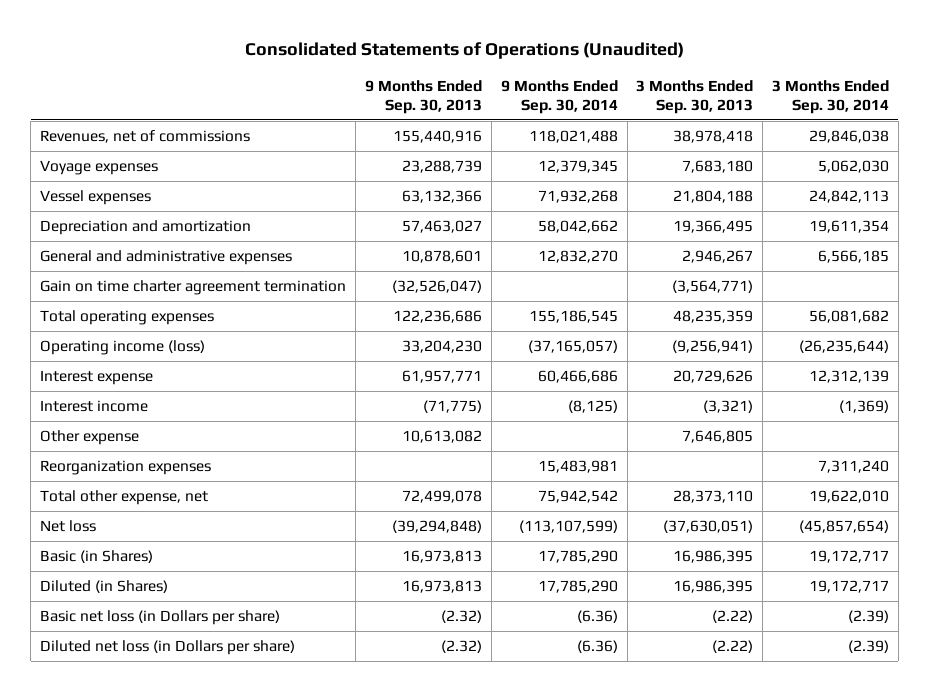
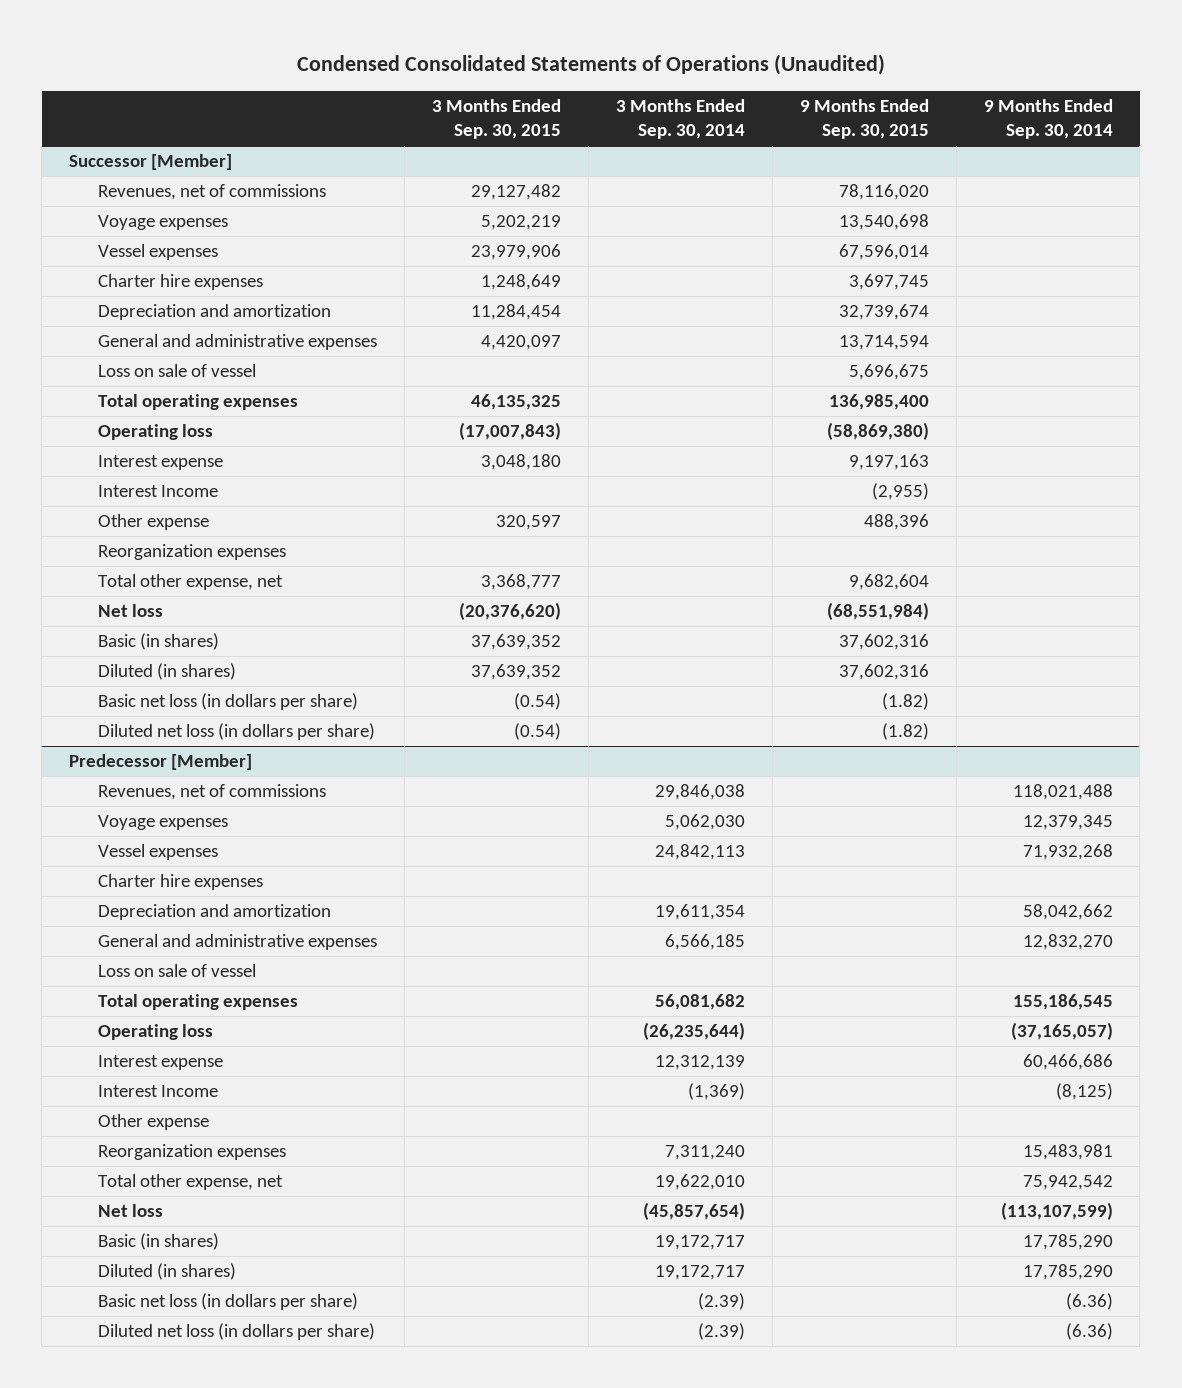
- Consolidated Statements of Operations (Unaudited)
+ Condensed Consolidated Statements of Operations (Unaudited)
- | 9 Months Ended Sep. 30, 2013 | 9 Months Ended Sep. 30, 2014 | 3 Months Ended Sep. 30, 2013 | 3 Months Ended Sep. 30, 2014
+ | 3 Months Ended Sep. 30, 2015 | 3 Months Ended Sep. 30, 2014 | 9 Months Ended Sep. 30, 2015 | 9 Months Ended Sep. 30, 2014
+ Successor [Member]
+ Revenues, net of commissions | 29,127,482 | | 78,116,020 |
+ Voyage expenses | 5,202,219 | | 13,540,698 |
+ Vessel expenses | 23,979,906 | | 67,596,014 |
+ Charter hire expenses | 1,248,649 | | 3,697,745 |
+ Depreciation and amortization | 11,284,454 | | 32,739,674 |
+ General and administrative expenses | 4,420,097 | | 13,714,594 |
+ Loss on sale of vessel | | | 5,696,675 |
+ Total operating expenses | 46,135,325 | | 136,985,400 |
+ Operating loss | (17,007,843) | | (58,869,380) |
+ Interest expense | 3,048,180 | | 9,197,163 |
+ Interest Income | | | (2,955) |
+ Other expense | 320,597 | | 488,396 |
+ Reorganization expenses
+ Total other expense, net | 3,368,777 | | 9,682,604 |
+ Net loss | (20,376,620) | | (68,551,984) |
+ Basic (in shares) | 37,639,352 | | 37,602,316 |
+ Diluted (in shares) | 37,639,352 | | 37,602,316 |
+ Basic net loss (in dollars per share) | (0.54) | | (1.82) |
+ Diluted net loss (in dollars per share) | (0.54) | | (1.82) |
+ Predecessor [Member]
+ Charter hire expenses
- Gain on time charter agreement termination | (32,526,047) | | (3,564,771) |
+ Loss on sale of vessel
- Operating income (loss) | 33,204,230 | (37,165,057) | (9,256,941) | (26,235,644)
+ Operating loss | | (26,235,644) | | (37,165,057)
- Interest income | (71,775) | (8,125) | (3,321) | (1,369)
+ Interest Income | | (1,369) | | (8,125)
- Basic (in Shares) | 16,973,813 | 17,785,290 | 16,986,395 | 19,172,717
- Diluted (in Shares) | 16,973,813 | 17,785,290 | 16,986,395 | 19,172,717
- Basic net loss (in Dollars per share) | (2.32) | (6.36) | (2.22) | (2.39)
- Diluted net loss (in Dollars per share) | (2.32) | (6.36) | (2.22) | (2.39)
+ Basic (in shares) | | 19,172,717 | | 17,785,290
+ Diluted (in shares) | | 19,172,717 | | 17,785,290
+ Basic net loss (in dollars per share) | | (2.39) | | (6.36)
+ Diluted net loss (in dollars per share) | | (2.39) | | (6.36)

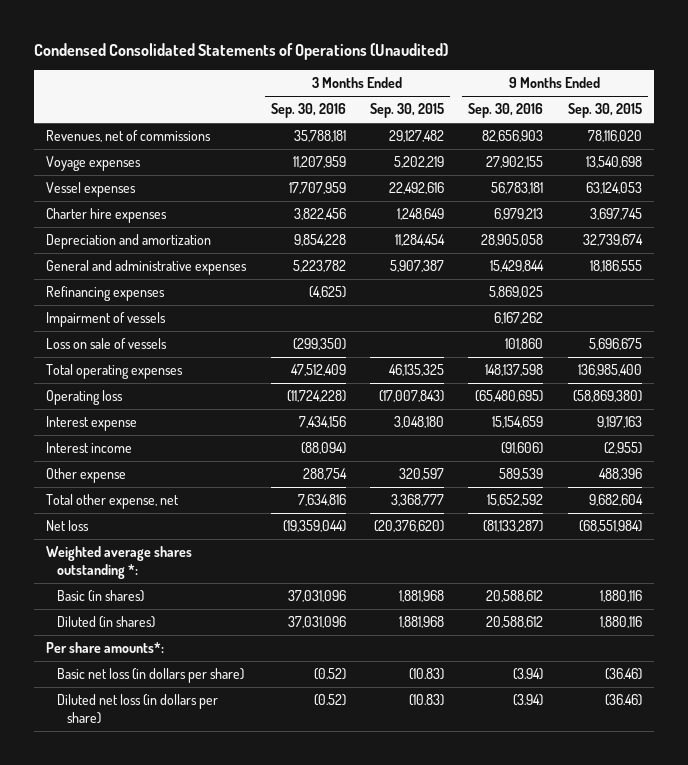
- | 3 Months Ended Sep. 30, 2015 | 3 Months Ended Sep. 30, 2014 | 9 Months Ended Sep. 30, 2015 | 9 Months Ended Sep. 30, 2014
+ | 3 Months Ended Sep. 30, 2016 | 3 Months Ended Sep. 30, 2015 | 9 Months Ended Sep. 30, 2016 | 9 Months Ended Sep. 30, 2015
- Successor [Member]
- Vessel expenses | 23,979,906 | | 67,596,014 |
+ Vessel expenses | 17,707,959 | 22,492,616 | 56,783,181 | 63,124,053
- General and administrative expenses | 4,420,097 | | 13,714,594 |
- Loss on sale of vessel | | | 5,696,675 |
+ General and administrative expenses | 5,223,782 | 5,907,387 | 15,429,844 | 18,186,555
+ Refinancing expenses | (4,625) | | 5,869,025 |
+ Impairment of vessels | | | 6,167,262 |
+ Loss on sale of vessels | (299,350) | | 101,860 | 5,696,675
- Interest Income | | | (2,955) |
+ Interest income | (88,094) | | (91,606) | (2,955)
- Reorganization expenses
- Basic (in shares) | 37,639,352 | | 37,602,316 |
- Diluted (in shares) | 37,639,352 | | 37,602,316 |
- Basic net loss (in dollars per share) | (0.54) | | (1.82) |
- Diluted net loss (in dollars per share) | (0.54) | | (1.82) |
- Predecessor [Member]
- Revenues, net of commissions | | 29,846,038 | | 118,021,488
- Voyage expenses | | 5,062,030 | | 12,379,345
- Vessel expenses | | 24,842,113 | | 71,932,268
- Charter hire expenses
- Depreciation and amortization | | 19,611,354 | | 58,042,662
- General and administrative expenses | | 6,566,185 | | 12,832,270
- Loss on sale of vessel
- Total operating expenses | | 56,081,682 | | 155,186,545
- Operating loss | | (26,235,644) | | (37,165,057)
- Interest expense | | 12,312,139 | | 60,466,686
- Interest Income | | (1,369) | | (8,125)
- Other expense
- Reorganization expenses | | 7,311,240 | | 15,483,981
- Total other expense, net | | 19,622,010 | | 75,942,542
- Net loss | | (45,857,654) | | (113,107,599)
- Basic (in shares) | | 19,172,717 | | 17,785,290
- Diluted (in shares) | | 19,172,717 | | 17,785,290
- Basic net loss (in dollars per share) | | (2.39) | | (6.36)
- Diluted net loss (in dollars per share) | | (2.39) | | (6.36)
+ Weighted average shares outstanding *:
+ Basic (in shares) | 37,031,096 | 1,881,968 | 20,588,612 | 1,880,116
+ Diluted (in shares) | 37,031,096 | 1,881,968 | 20,588,612 | 1,880,116
+ Per share amounts*:
+ Basic net loss (in dollars per share) | (0.52) | (10.83) | (3.94) | (36.46)
+ Diluted net loss (in dollars per share) | (0.52) | (10.83) | (3.94) | (36.46)

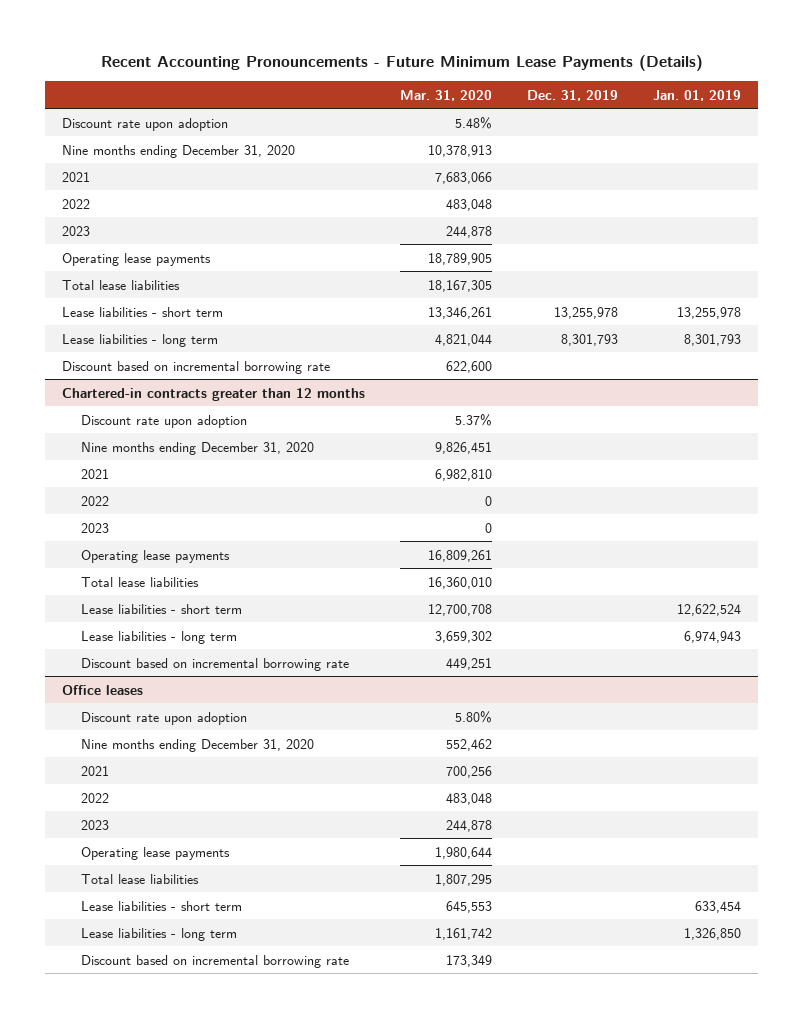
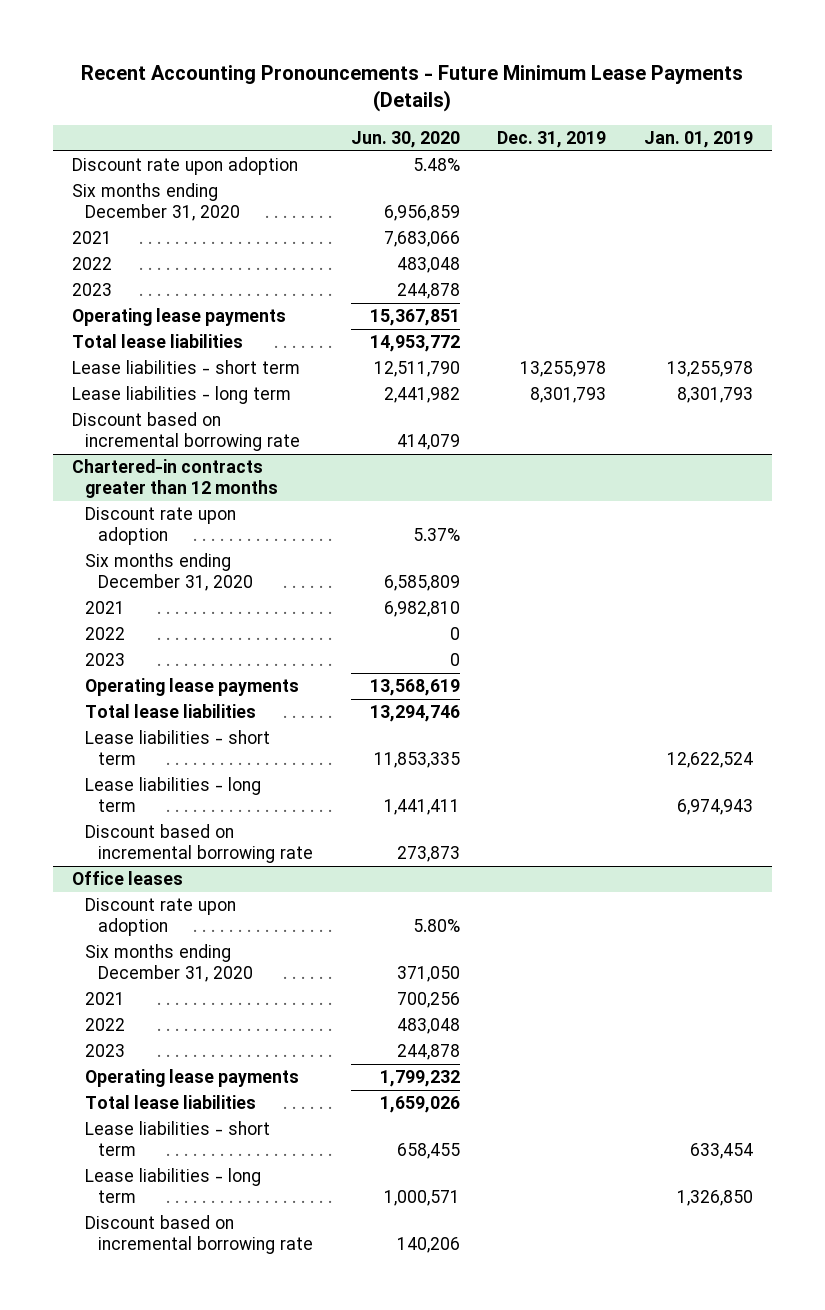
- | Mar. 31, 2020 | Dec. 31, 2019 | Jan. 01, 2019
+ | Jun. 30, 2020 | Dec. 31, 2019 | Jan. 01, 2019
- Nine months ending December 31, 2020 | 10,378,913 | |
+ Six months ending December 31, 2020 | 6,956,859 | |
@ Chartered-in contracts greater than 12 months
- Nine months ending December 31, 2020 | 9,826,451 | |
+ Six months ending December 31, 2020 | 6,585,809 | |
@ Office leases
- Nine months ending December 31, 2020 | 552,462 | |
+ Six months ending December 31, 2020 | 371,050 | |

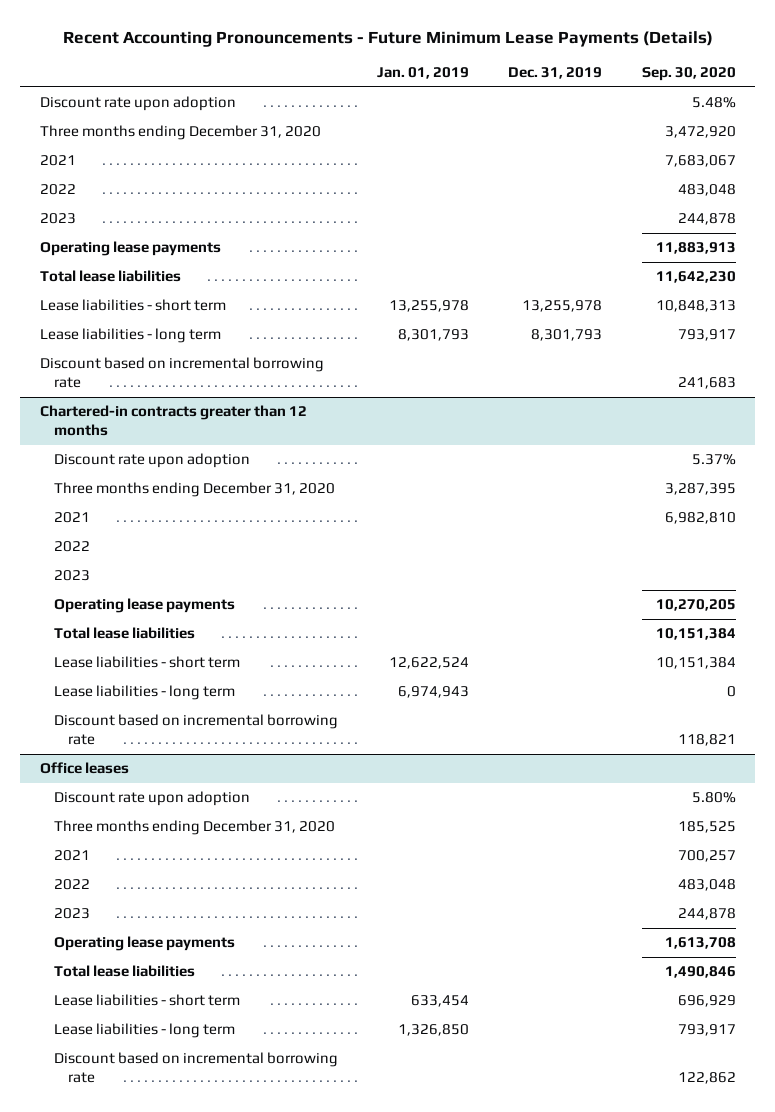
- | Jun. 30, 2020 | Dec. 31, 2019 | Jan. 01, 2019
+ | Jan. 01, 2019 | Dec. 31, 2019 | Sep. 30, 2020
- Six months ending December 31, 2020 | 6,956,859 | |
+ Three months ending December 31, 2020 | | | 3,472,920
@ Chartered-in contracts greater than 12 months
- Six months ending December 31, 2020 | 6,585,809 | |
+ Three months ending December 31, 2020 | | | 3,287,395
@ Office leases
- Six months ending December 31, 2020 | 371,050 | |
+ Three months ending December 31, 2020 | | | 185,525

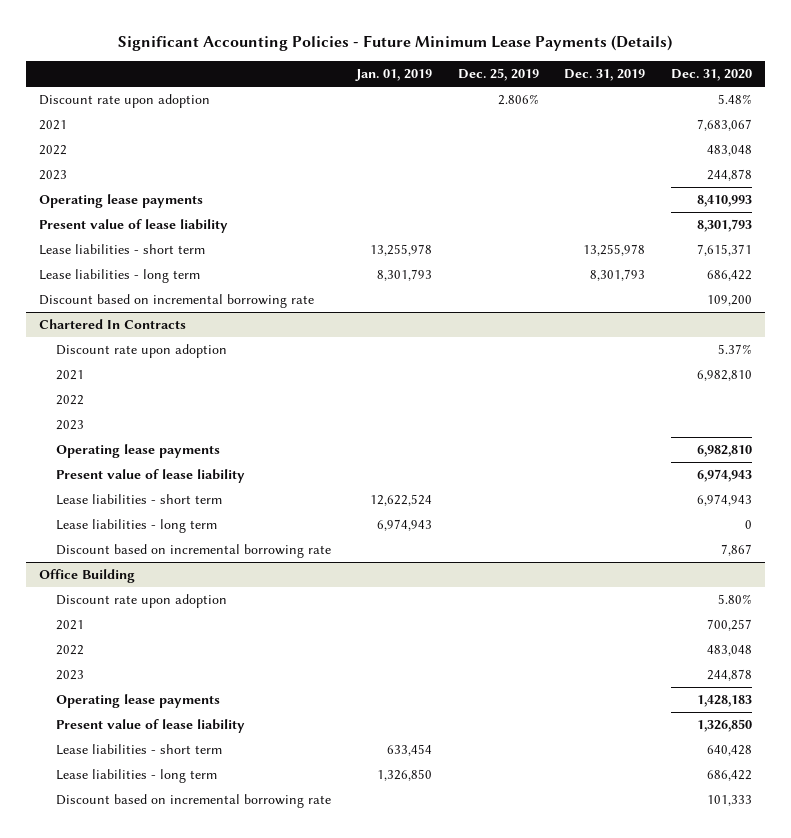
- Recent Accounting Pronouncements - Future Minimum Lease Payments (Details)
+ Significant Accounting Policies - Future Minimum Lease Payments (Details)
- | Jan. 01, 2019 | Dec. 31, 2019 | Sep. 30, 2020
+ | Jan. 01, 2019 | Dec. 25, 2019 | Dec. 31, 2019 | Dec. 31, 2020
- Three months ending December 31, 2020 | | | 3,472,920
- Total lease liabilities | | | 11,642,230
+ Present value of lease liability | | | | 8,301,793
- Chartered-in contracts greater than 12 months
+ Chartered In Contracts
- Three months ending December 31, 2020 | | | 3,287,395
- Total lease liabilities | | | 10,151,384
+ Present value of lease liability | | | | 6,974,943
- Office leases
+ Office Building
- Three months ending December 31, 2020 | | | 185,525
- Total lease liabilities | | | 1,490,846
+ Present value of lease liability | | | | 1,326,850

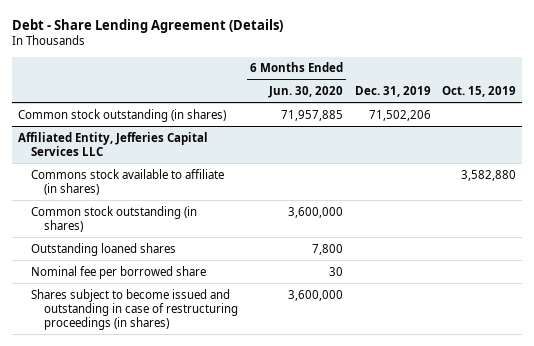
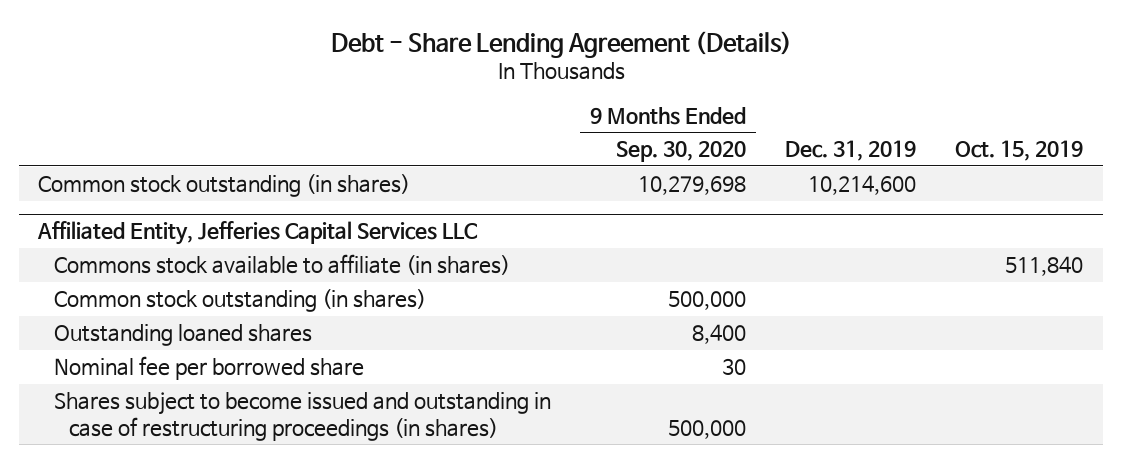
- | 6 Months Ended Jun. 30, 2020 | Dec. 31, 2019 | Oct. 15, 2019
+ | 9 Months Ended Sep. 30, 2020 | Dec. 31, 2019 | Oct. 15, 2019
- Common stock outstanding (in shares) | 71,957,885 | 71,502,206 |
+ Common stock outstanding (in shares) | 10,279,698 | 10,214,600 |
@ Affiliated Entity, Jefferies Capital Services LLC
- Commons stock available to affiliate (in shares) | | | 3,582,880
+ Commons stock available to affiliate (in shares) | | | 511,840

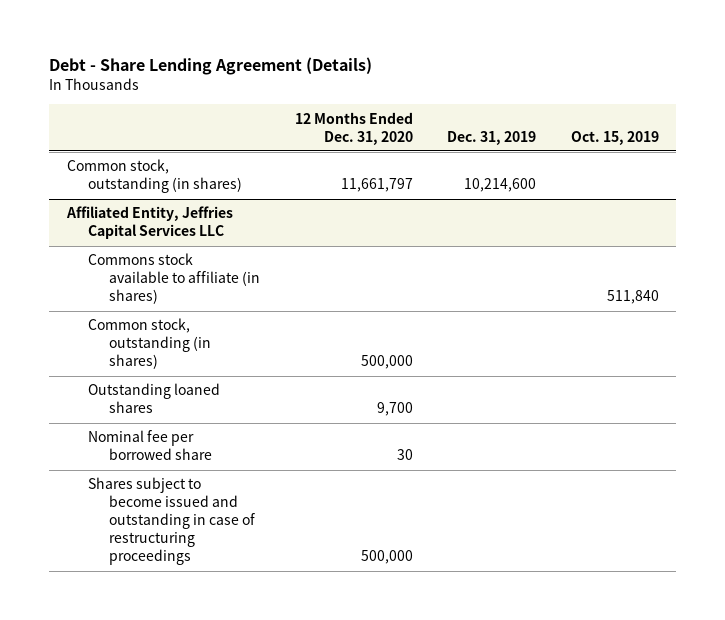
- | 9 Months Ended Sep. 30, 2020 | Dec. 31, 2019 | Oct. 15, 2019
+ | 12 Months Ended Dec. 31, 2020 | Dec. 31, 2019 | Oct. 15, 2019
- Common stock outstanding (in shares) | 10,279,698 | 10,214,600 |
- Affiliated Entity, Jefferies Capital Services LLC
+ Common stock, outstanding (in shares) | 11,661,797 | 10,214,600 |
+ Affiliated Entity, Jeffries Capital Services LLC
- Common stock outstanding (in shares) | 500,000 | |
+ Common stock, outstanding (in shares) | 500,000 | |
- Shares subject to become issued and outstanding in case of restructuring proceedings (in shares) | 500,000 | |
+ Shares subject to become issued and outstanding in case of restructuring proceedings | 500,000 | |

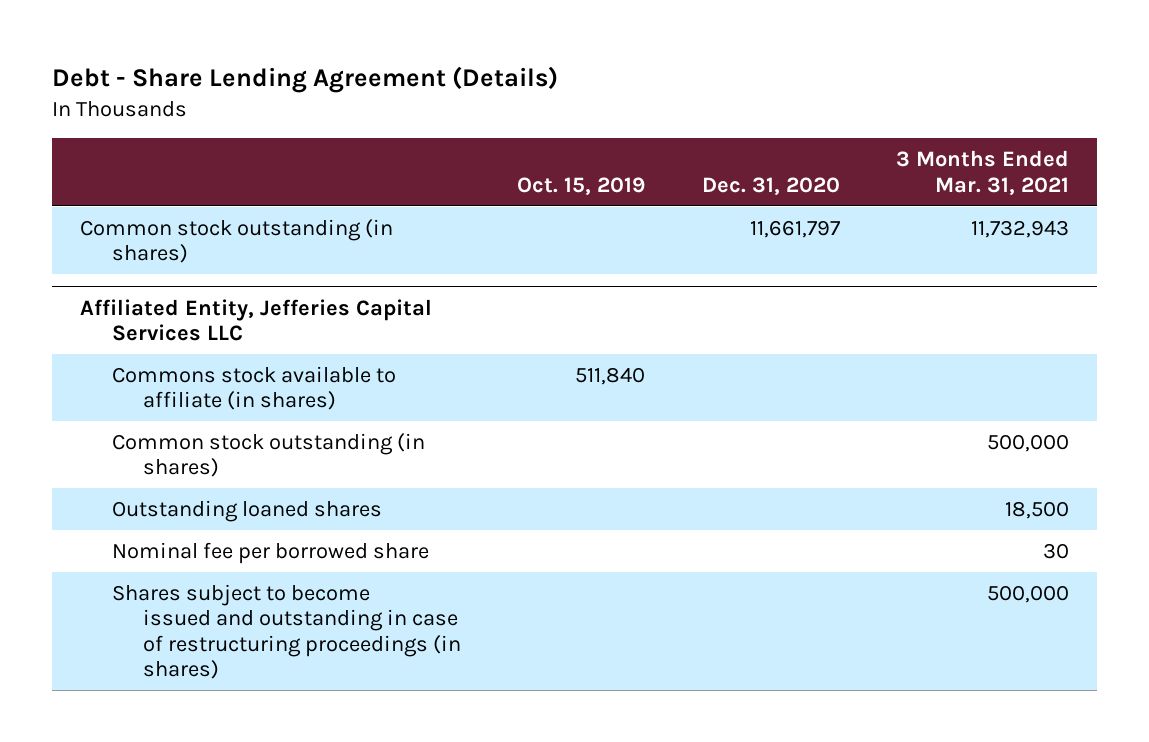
- | 12 Months Ended Dec. 31, 2020 | Dec. 31, 2019 | Oct. 15, 2019
+ | Oct. 15, 2019 | Dec. 31, 2020 | 3 Months Ended Mar. 31, 2021
- Common stock, outstanding (in shares) | 11,661,797 | 10,214,600 |
- Affiliated Entity, Jeffries Capital Services LLC
+ Common stock outstanding (in shares) | | 11,661,797 | 11,732,943
+ Affiliated Entity, Jefferies Capital Services LLC
- Common stock, outstanding (in shares) | 500,000 | |
+ Common stock outstanding (in shares) | | | 500,000
- Shares subject to become issued and outstanding in case of restructuring proceedings | 500,000 | |
+ Shares subject to become issued and outstanding in case of restructuring proceedings (in shares) | | | 500,000

